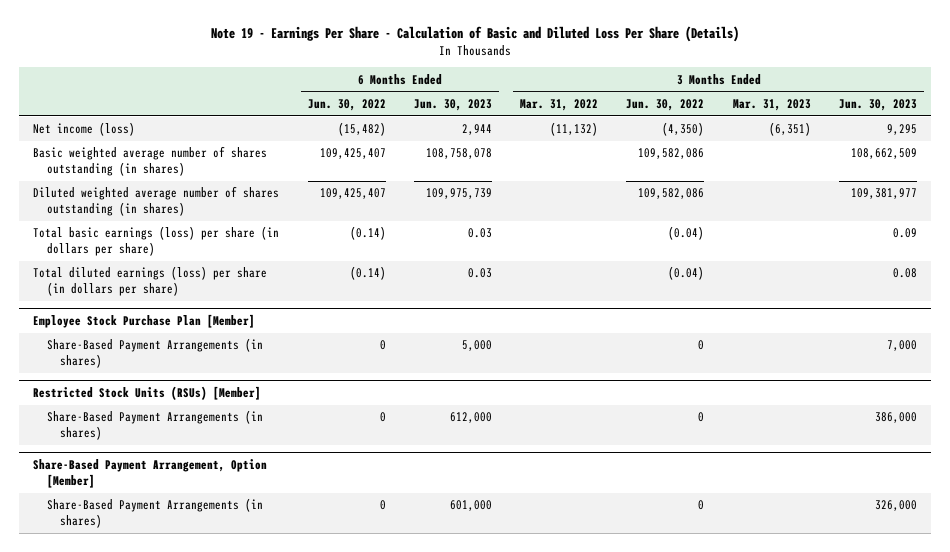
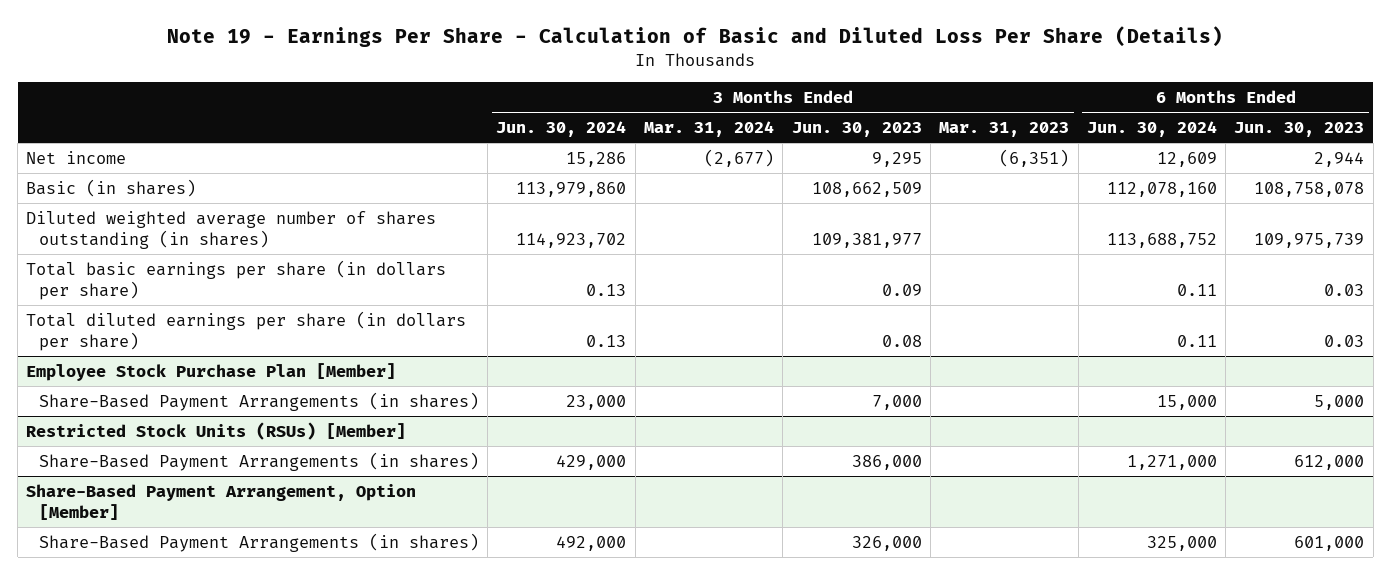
- | 6 Months Ended Jun. 30, 2022 | 6 Months Ended Jun. 30, 2023 | 3 Months Ended Mar. 31, 2022 | 3 Months Ended Jun. 30, 2022 | 3 Months Ended Mar. 31, 2023 | 3 Months Ended Jun. 30, 2023
+ | 3 Months Ended Jun. 30, 2024 | 3 Months Ended Mar. 31, 2024 | 3 Months Ended Jun. 30, 2023 | 3 Months Ended Mar. 31, 2023 | 6 Months Ended Jun. 30, 2024 | 6 Months Ended Jun. 30, 2023
- Net income (loss) | (15,482) | 2,944 | (11,132) | (4,350) | (6,351) | 9,295
- Basic weighted average number of shares outstanding (in shares) | 109,425,407 | 108,758,078 | | 109,582,086 | | 108,662,509
+ Net income | 15,286 | (2,677) | 9,295 | (6,351) | 12,609 | 2,944
+ Basic (in shares) | 113,979,860 | | 108,662,509 | | 112,078,160 | 108,758,078
- Total basic earnings (loss) per share (in dollars per share) | (0.14) | 0.03 | | (0.04) | | 0.09
- Total diluted earnings (loss) per share (in dollars per share) | (0.14) | 0.03 | | (0.04) | | 0.08
+ Total basic earnings per share (in dollars per share) | 0.13 | | 0.09 | | 0.11 | 0.03
+ Total diluted earnings per share (in dollars per share) | 0.13 | | 0.08 | | 0.11 | 0.03

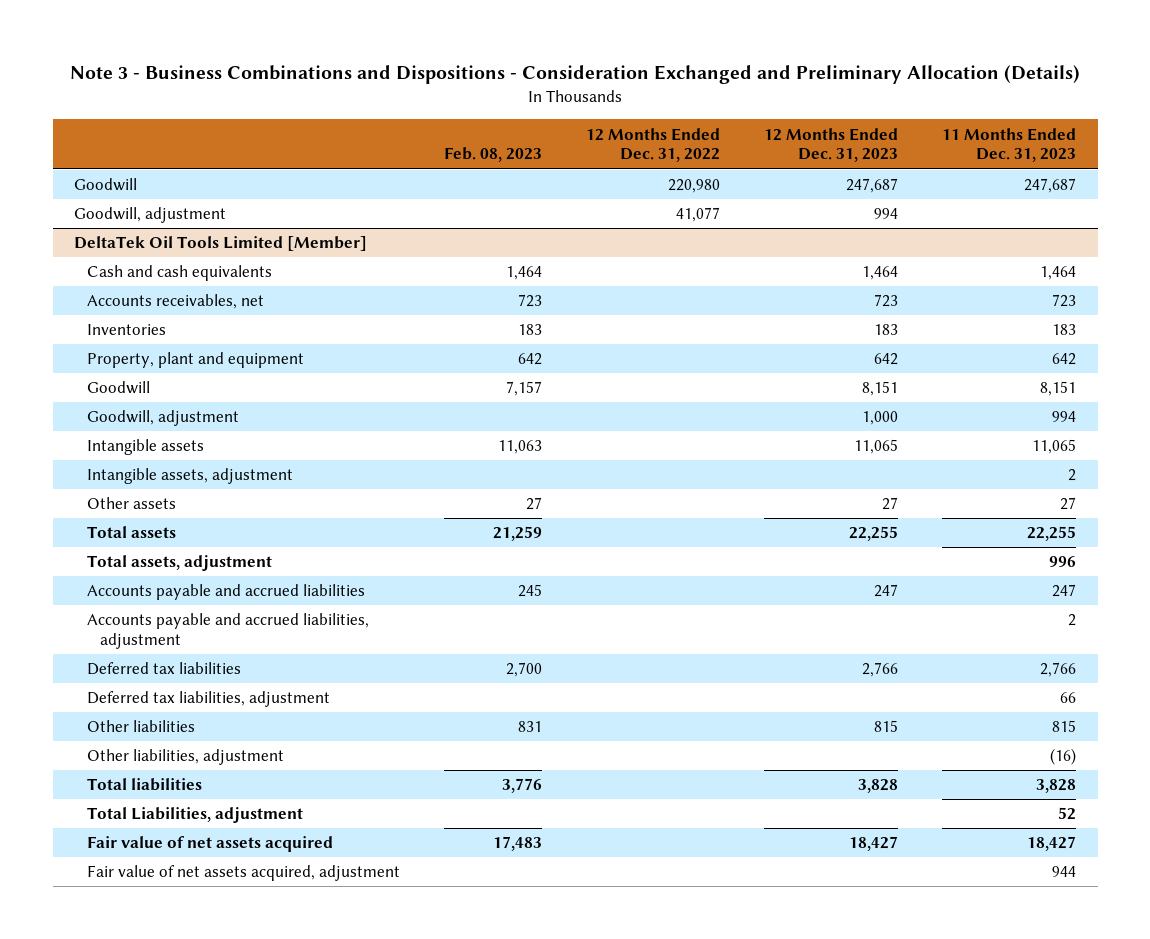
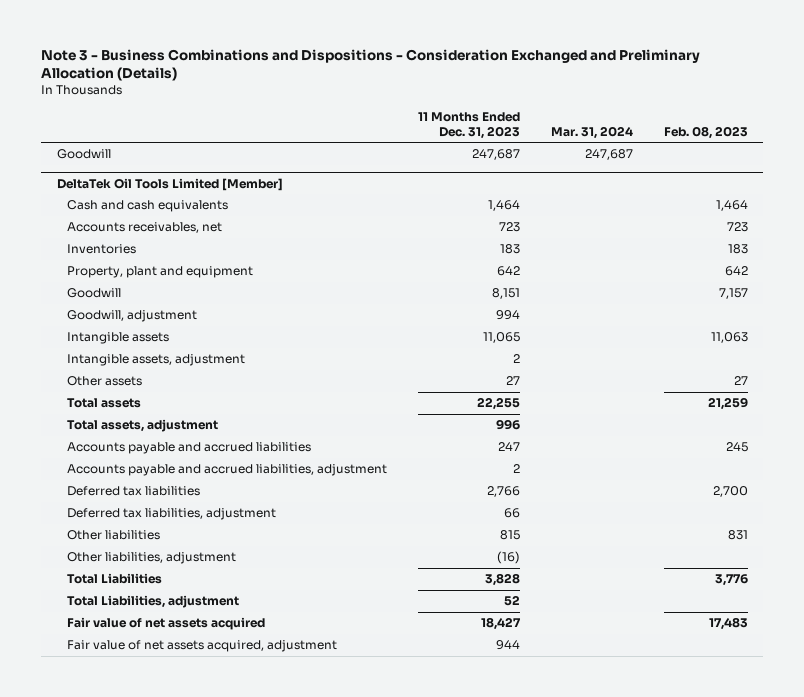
- | Feb. 08, 2023 | 12 Months Ended Dec. 31, 2022 | 12 Months Ended Dec. 31, 2023 | 11 Months Ended Dec. 31, 2023
+ | 11 Months Ended Dec. 31, 2023 | Mar. 31, 2024 | Feb. 08, 2023
- Goodwill, adjustment | | 41,077 | 994 |
@ DeltaTek Oil Tools Limited [Member]
- Total liabilities | 3,776 | | 3,828 | 3,828
+ Total Liabilities | 3,828 | | 3,776

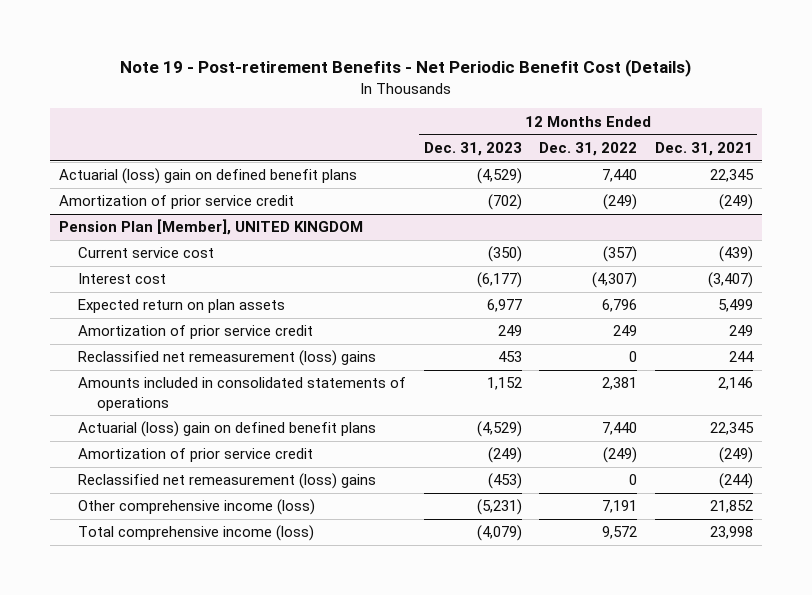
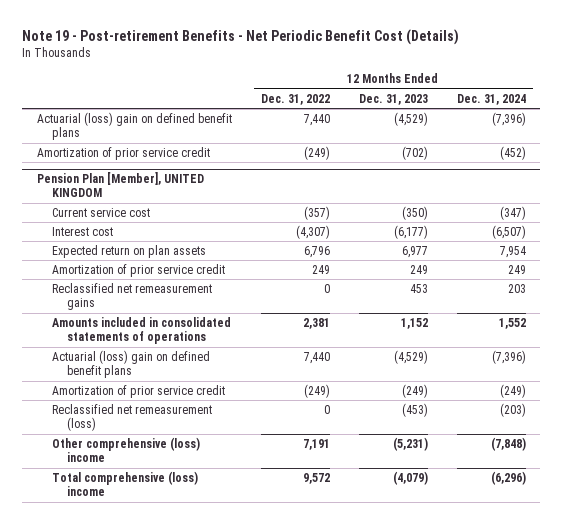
- | 12 Months Ended Dec. 31, 2023 | 12 Months Ended Dec. 31, 2022 | 12 Months Ended Dec. 31, 2021
+ | 12 Months Ended Dec. 31, 2022 | 12 Months Ended Dec. 31, 2023 | 12 Months Ended Dec. 31, 2024
@ Pension Plan [Member], UNITED KINGDOM
- Reclassified net remeasurement (loss) gains | 453 | 0 | 244
+ Reclassified net remeasurement gains | 0 | 453 | 203
- Reclassified net remeasurement (loss) gains | (453) | 0 | (244)
- Other comprehensive income (loss) | (5,231) | 7,191 | 21,852
- Total comprehensive income (loss) | (4,079) | 9,572 | 23,998
+ Reclassified net remeasurement (loss) | 0 | (453) | (203)
+ Other comprehensive (loss) income | 7,191 | (5,231) | (7,848)
+ Total comprehensive (loss) income | 9,572 | (4,079) | (6,296)

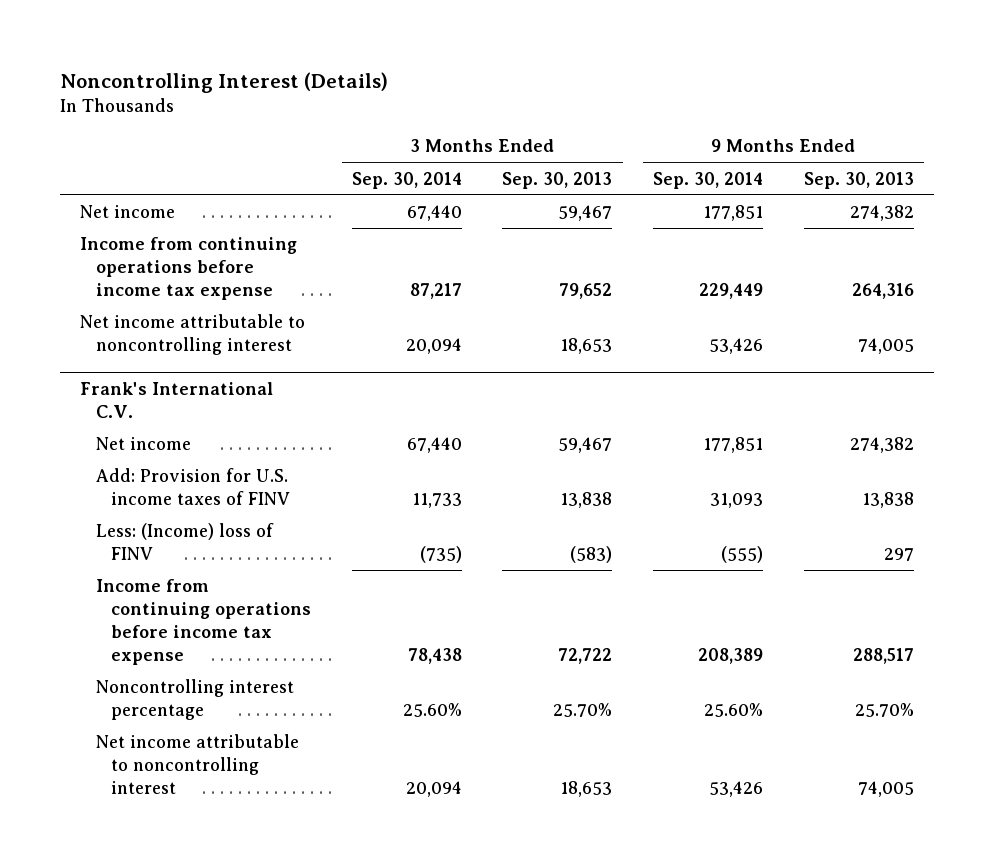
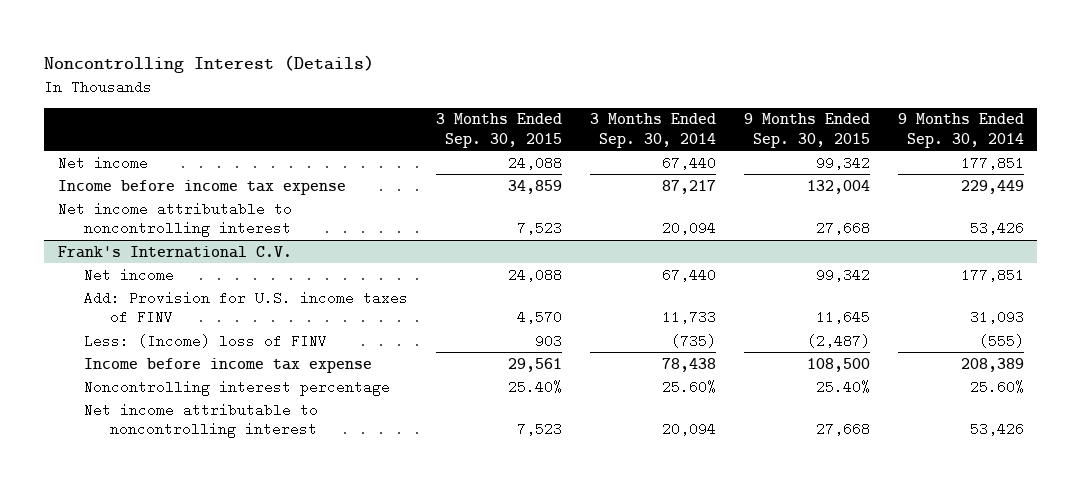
- | 3 Months Ended Sep. 30, 2014 | 3 Months Ended Sep. 30, 2013 | 9 Months Ended Sep. 30, 2014 | 9 Months Ended Sep. 30, 2013
+ | 3 Months Ended Sep. 30, 2015 | 3 Months Ended Sep. 30, 2014 | 9 Months Ended Sep. 30, 2015 | 9 Months Ended Sep. 30, 2014
- Income from continuing operations before income tax expense | 87,217 | 79,652 | 229,449 | 264,316
+ Income before income tax expense | 34,859 | 87,217 | 132,004 | 229,449
@ Frank's International C.V.
- Income from continuing operations before income tax expense | 78,438 | 72,722 | 208,389 | 288,517
+ Income before income tax expense | 29,561 | 78,438 | 108,500 | 208,389

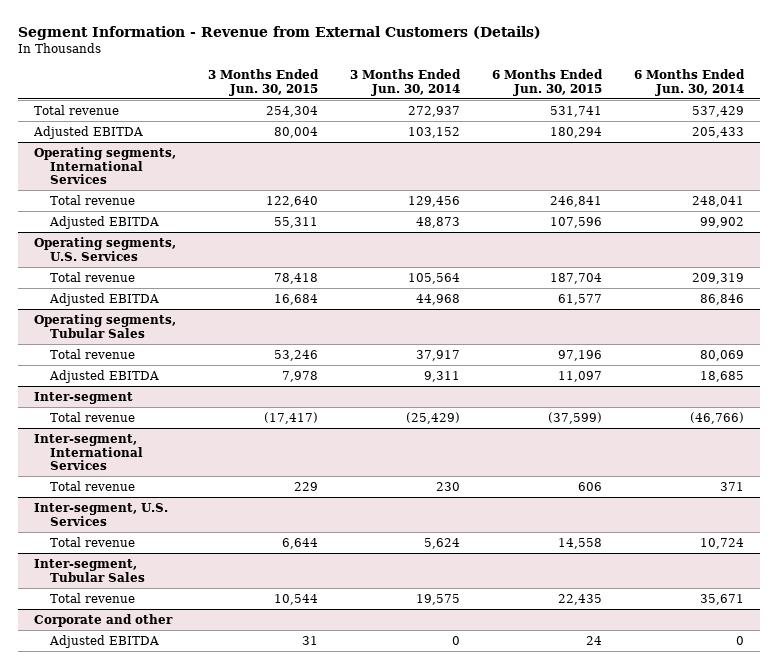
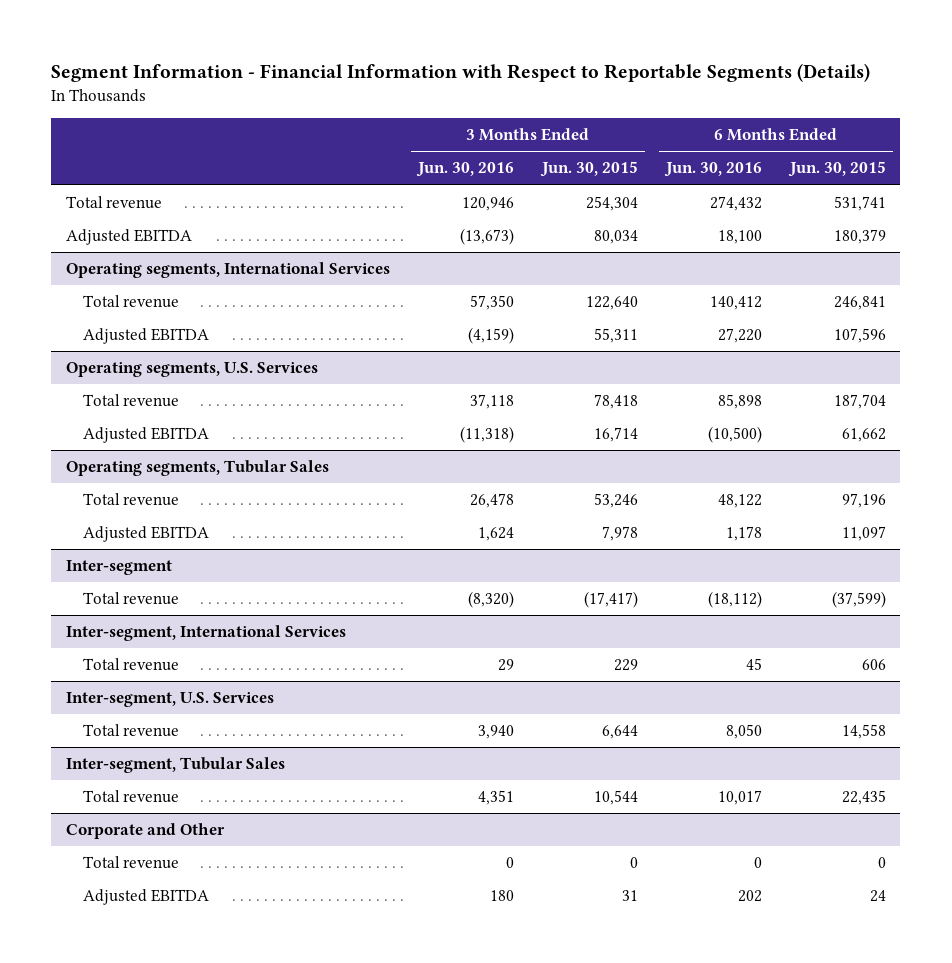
- Segment Information - Revenue from External Customers (Details)
+ Segment Information - Financial Information with Respect to Reportable Segments (Details)
- | 3 Months Ended Jun. 30, 2015 | 3 Months Ended Jun. 30, 2014 | 6 Months Ended Jun. 30, 2015 | 6 Months Ended Jun. 30, 2014
+ | 3 Months Ended Jun. 30, 2016 | 3 Months Ended Jun. 30, 2015 | 6 Months Ended Jun. 30, 2016 | 6 Months Ended Jun. 30, 2015
- Adjusted EBITDA | 80,004 | 103,152 | 180,294 | 205,433
+ Adjusted EBITDA | (13,673) | 80,034 | 18,100 | 180,379
@ Operating segments, U.S. Services
- Adjusted EBITDA | 16,684 | 44,968 | 61,577 | 86,846
+ Adjusted EBITDA | (11,318) | 16,714 | (10,500) | 61,662
- Corporate and other
+ Corporate and Other
+ Total revenue | 0 | 0 | 0 | 0

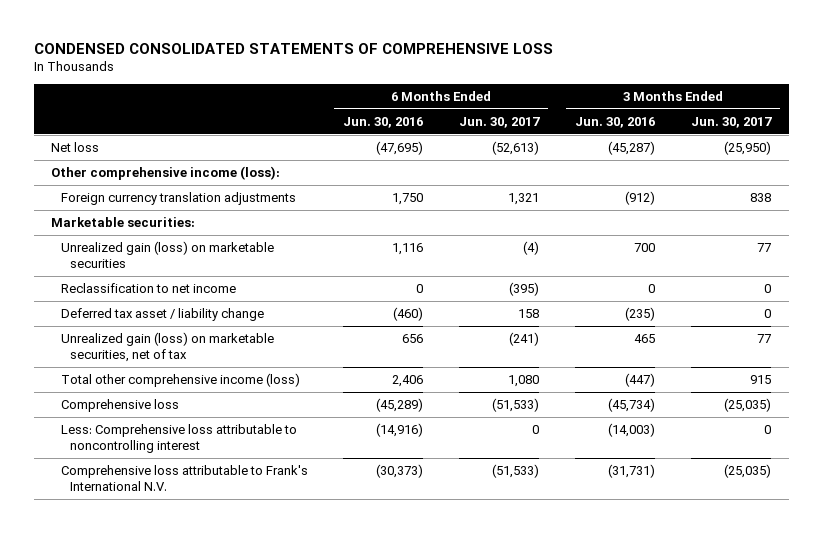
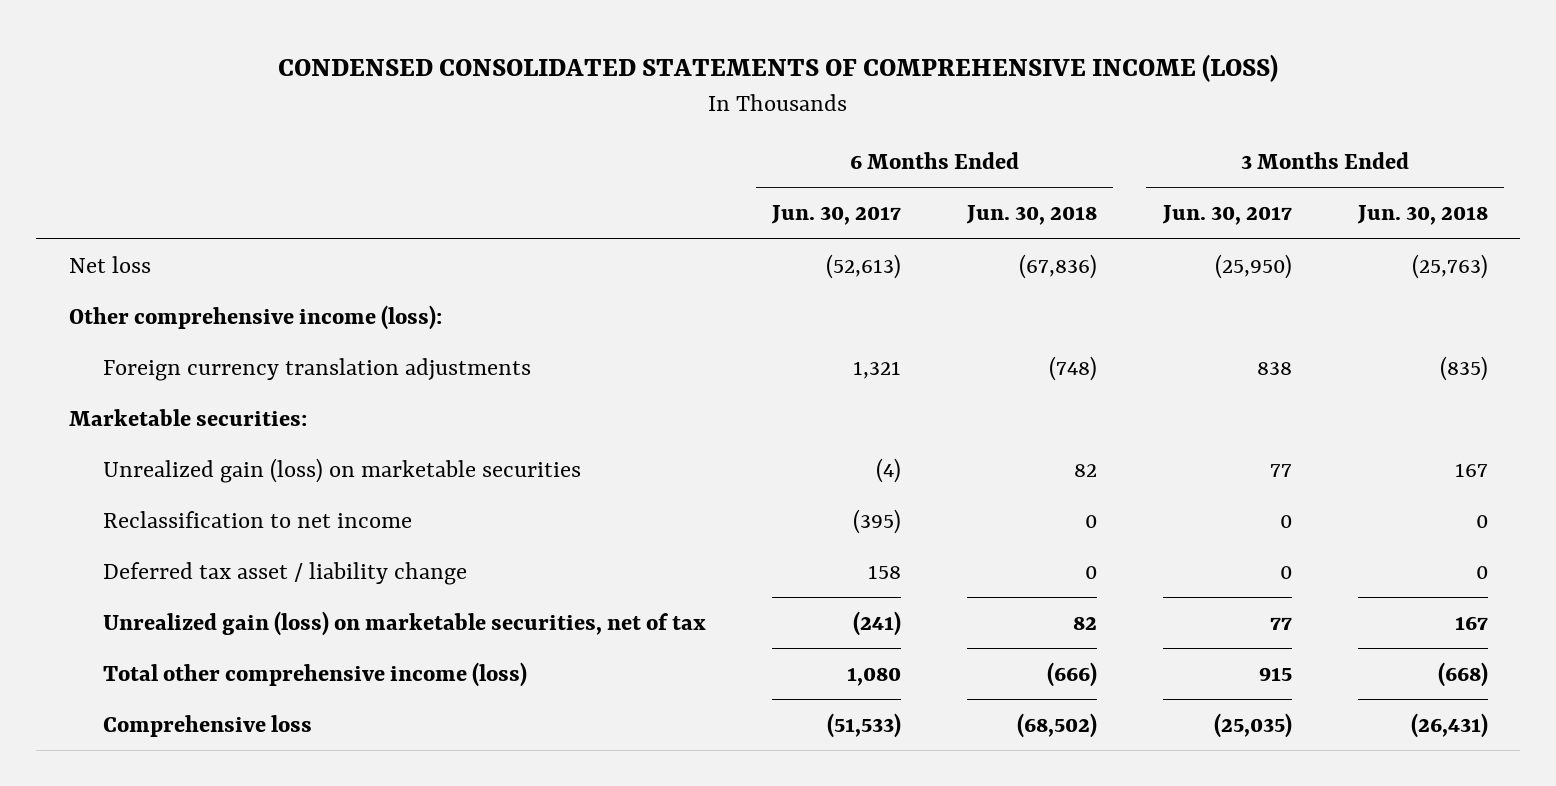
- CONDENSED CONSOLIDATED STATEMENTS OF COMPREHENSIVE LOSS
+ CONDENSED CONSOLIDATED STATEMENTS OF COMPREHENSIVE INCOME (LOSS)
- | 6 Months Ended Jun. 30, 2016 | 6 Months Ended Jun. 30, 2017 | 3 Months Ended Jun. 30, 2016 | 3 Months Ended Jun. 30, 2017
+ | 6 Months Ended Jun. 30, 2017 | 6 Months Ended Jun. 30, 2018 | 3 Months Ended Jun. 30, 2017 | 3 Months Ended Jun. 30, 2018
- Less: Comprehensive loss attributable to noncontrolling interest | (14,916) | 0 | (14,003) | 0
- Comprehensive loss attributable to Frank's International N.V. | (30,373) | (51,533) | (31,731) | (25,035)

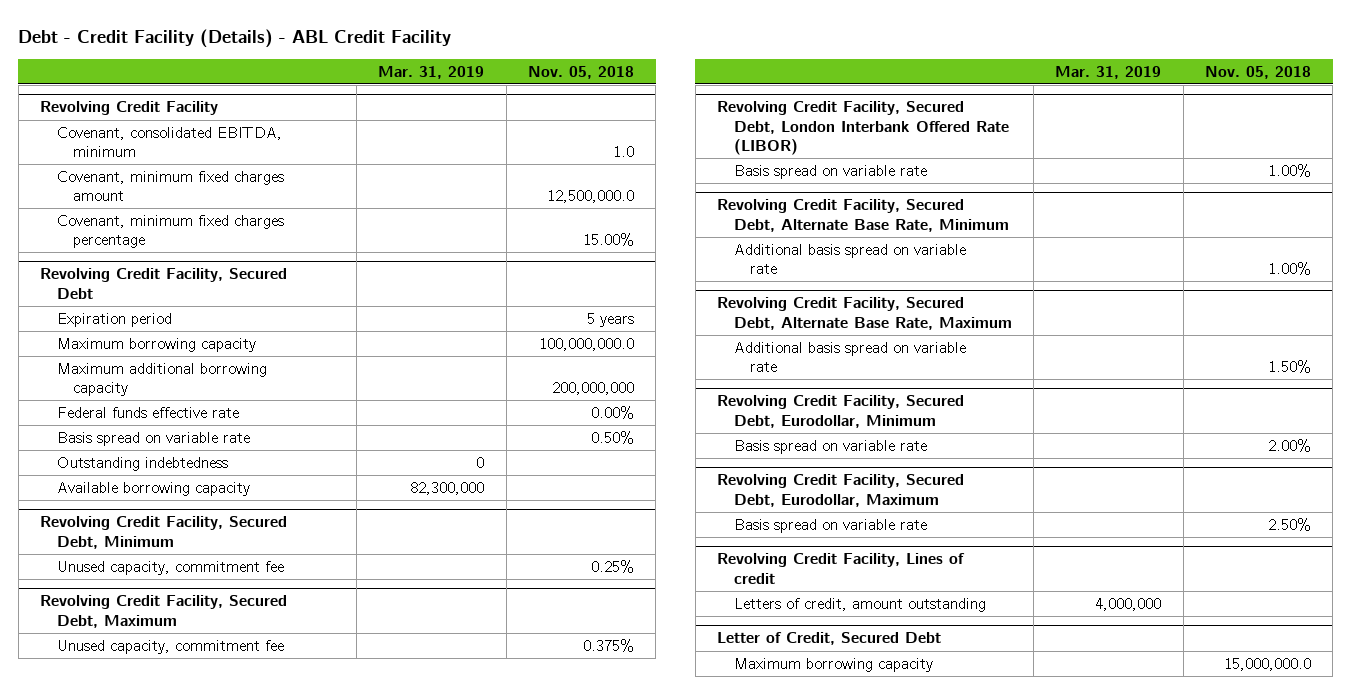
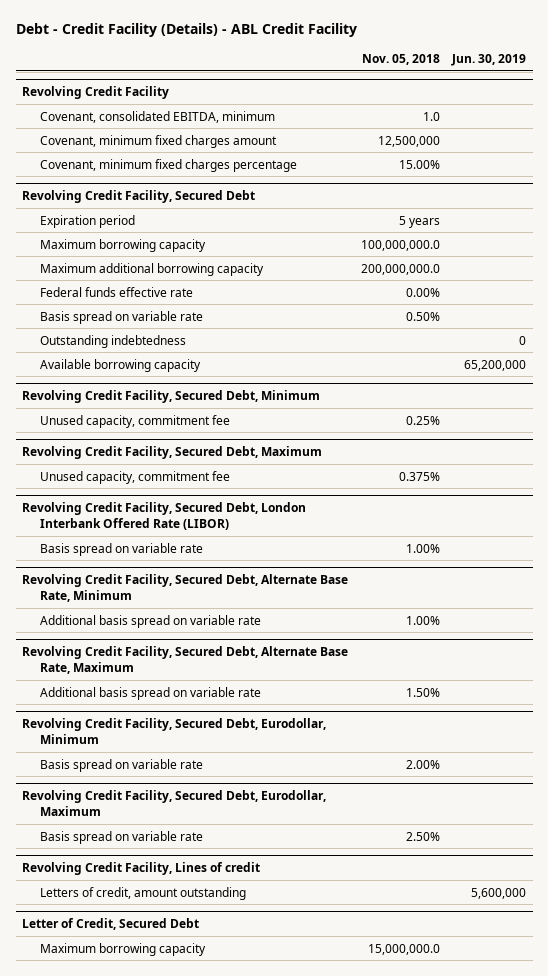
- | Mar. 31, 2019 | Nov. 05, 2018
+ | Nov. 05, 2018 | Jun. 30, 2019
@ Revolving Credit Facility
- Covenant, minimum fixed charges amount | | 12,500,000.0
+ Covenant, minimum fixed charges amount | 12,500,000 |
@ Revolving Credit Facility, Secured Debt
- Maximum additional borrowing capacity | | 200,000,000
+ Maximum additional borrowing capacity | 200,000,000.0 |

